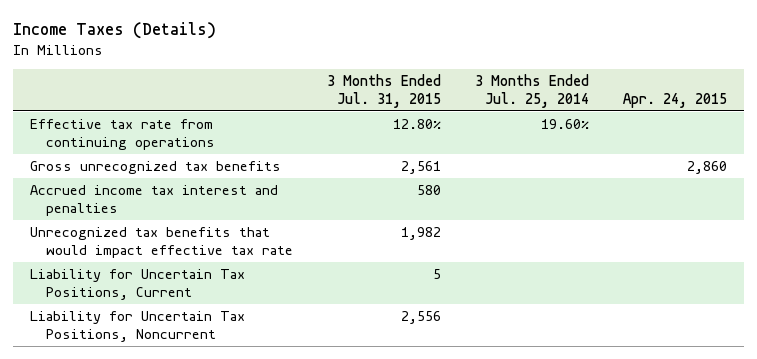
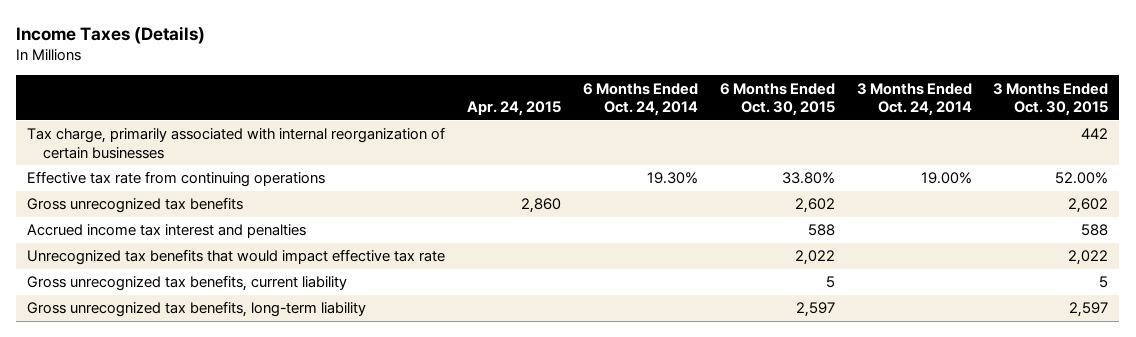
- | 3 Months Ended Jul. 31, 2015 | 3 Months Ended Jul. 25, 2014 | Apr. 24, 2015
+ | Apr. 24, 2015 | 6 Months Ended Oct. 24, 2014 | 6 Months Ended Oct. 30, 2015 | 3 Months Ended Oct. 24, 2014 | 3 Months Ended Oct. 30, 2015
+ Tax charge, primarily associated with internal reorganization of certain businesses | | | | | 442
- Liability for Uncertain Tax Positions, Current | 5 | |
- Liability for Uncertain Tax Positions, Noncurrent | 2,556 | |
+ Gross unrecognized tax benefits, current liability | | | 5 | | 5
+ Gross unrecognized tax benefits, long-term liability | | | 2,597 | | 2,597

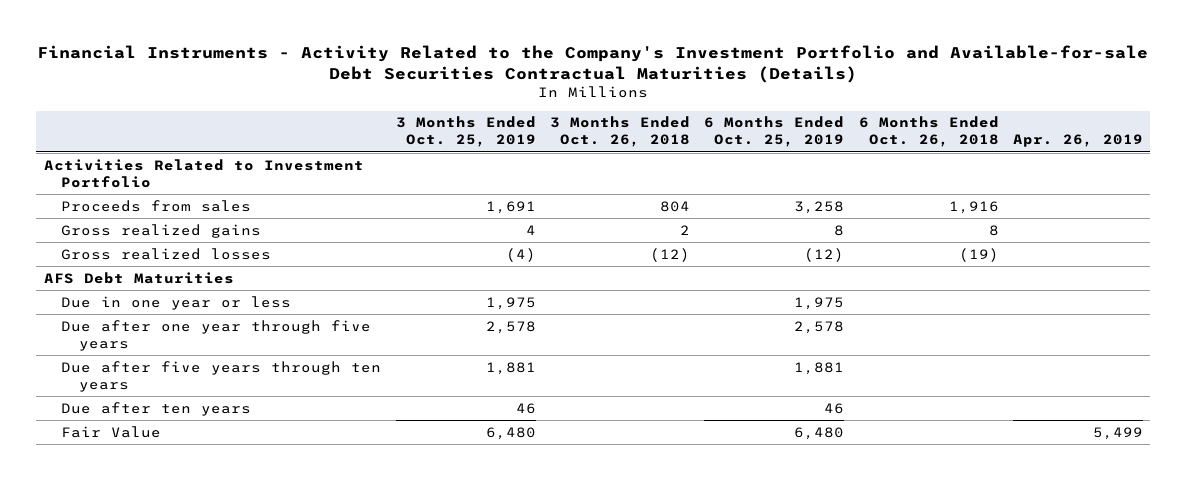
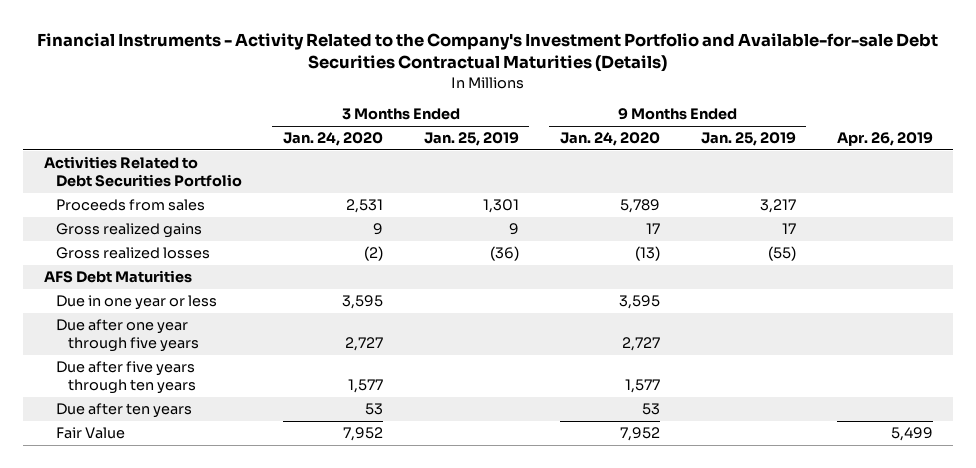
- | 3 Months Ended Oct. 25, 2019 | 3 Months Ended Oct. 26, 2018 | 6 Months Ended Oct. 25, 2019 | 6 Months Ended Oct. 26, 2018 | Apr. 26, 2019
+ | 3 Months Ended Jan. 24, 2020 | 3 Months Ended Jan. 25, 2019 | 9 Months Ended Jan. 24, 2020 | 9 Months Ended Jan. 25, 2019 | Apr. 26, 2019
- Activities Related to Investment Portfolio
+ Activities Related to Debt Securities Portfolio

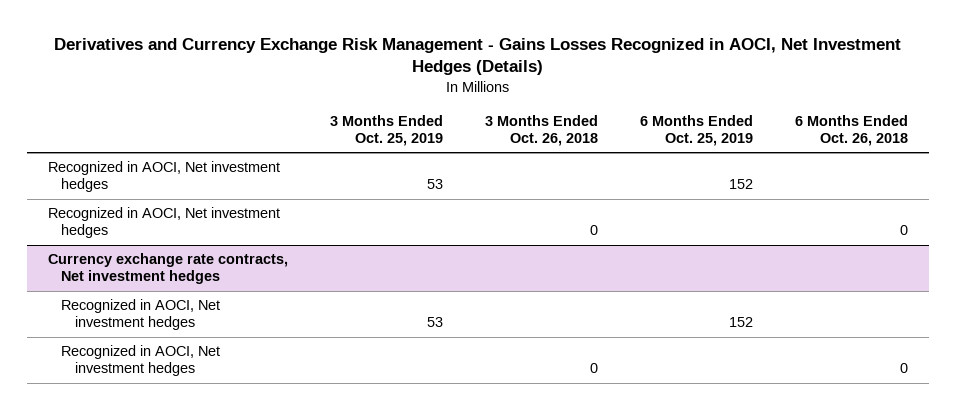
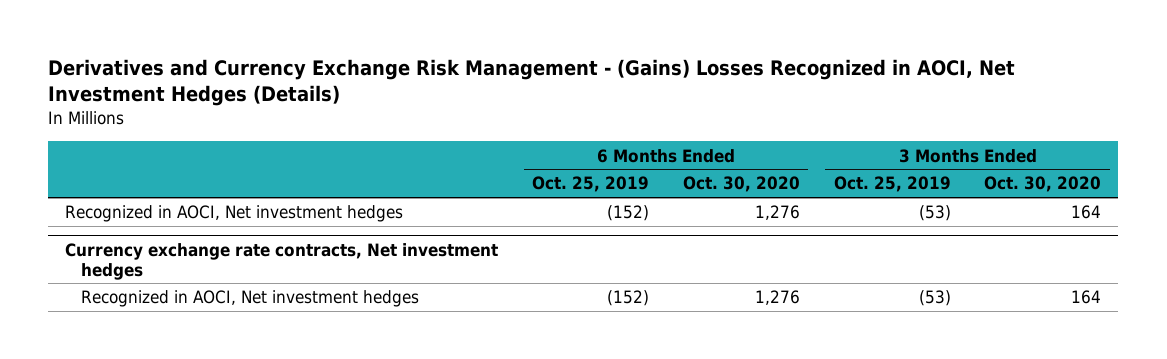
- Derivatives and Currency Exchange Risk Management - Gains Losses Recognized in AOCI, Net Investment Hedges (Details)
+ Derivatives and Currency Exchange Risk Management - (Gains) Losses Recognized in AOCI, Net Investment Hedges (Details)
- | 3 Months Ended Oct. 25, 2019 | 3 Months Ended Oct. 26, 2018 | 6 Months Ended Oct. 25, 2019 | 6 Months Ended Oct. 26, 2018
+ | 6 Months Ended Oct. 25, 2019 | 6 Months Ended Oct. 30, 2020 | 3 Months Ended Oct. 25, 2019 | 3 Months Ended Oct. 30, 2020
- Recognized in AOCI, Net investment hedges | 53 | | 152 |
- Recognized in AOCI, Net investment hedges | | 0 | | 0
+ Recognized in AOCI, Net investment hedges | (152) | 1,276 | (53) | 164
@ Currency exchange rate contracts, Net investment hedges
- Recognized in AOCI, Net investment hedges | 53 | | 152 |
- Recognized in AOCI, Net investment hedges | | 0 | | 0
+ Recognized in AOCI, Net investment hedges | (152) | 1,276 | (53) | 164

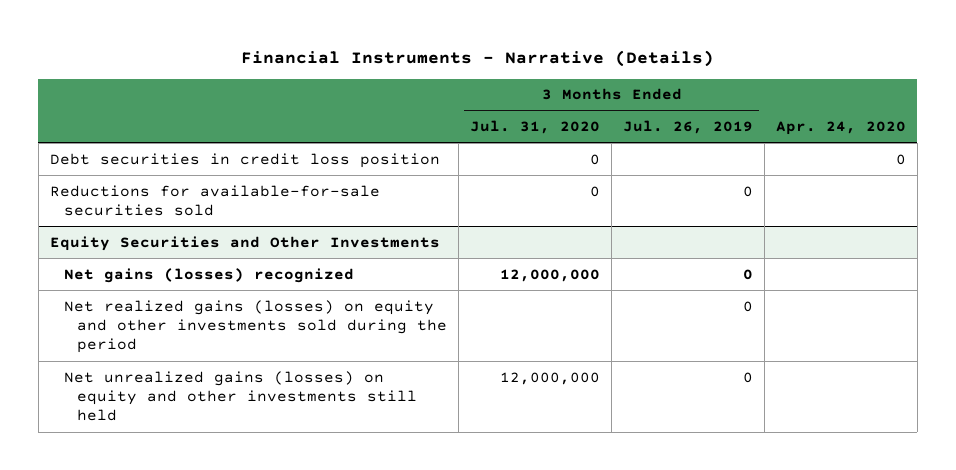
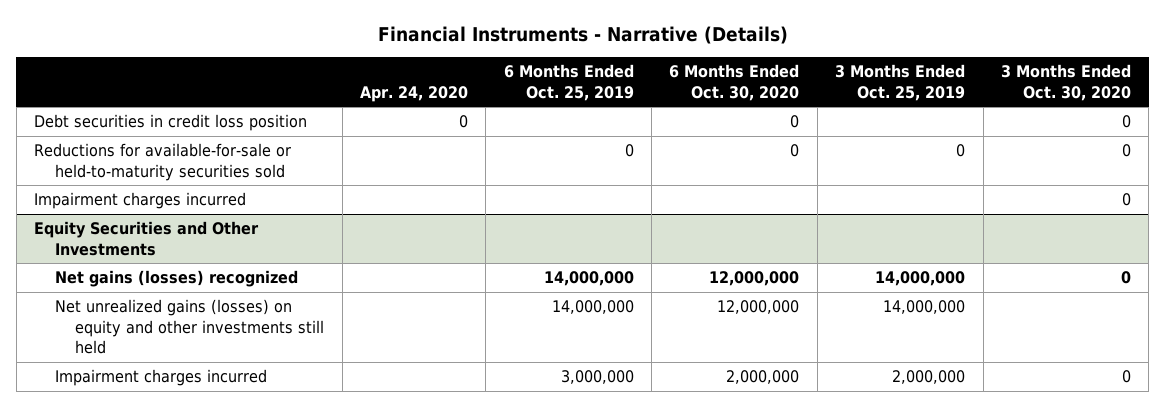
- | 3 Months Ended Jul. 31, 2020 | 3 Months Ended Jul. 26, 2019 | Apr. 24, 2020
+ | Apr. 24, 2020 | 6 Months Ended Oct. 25, 2019 | 6 Months Ended Oct. 30, 2020 | 3 Months Ended Oct. 25, 2019 | 3 Months Ended Oct. 30, 2020
- Reductions for available-for-sale securities sold | 0 | 0 |
+ Reductions for available-for-sale or held-to-maturity securities sold | | 0 | 0 | 0 | 0
+ Impairment charges incurred | | | | | 0
@ Equity Securities and Other Investments
- Net realized gains (losses) on equity and other investments sold during the period | | 0 |
+ Impairment charges incurred | | 3,000,000 | 2,000,000 | 2,000,000 | 0

